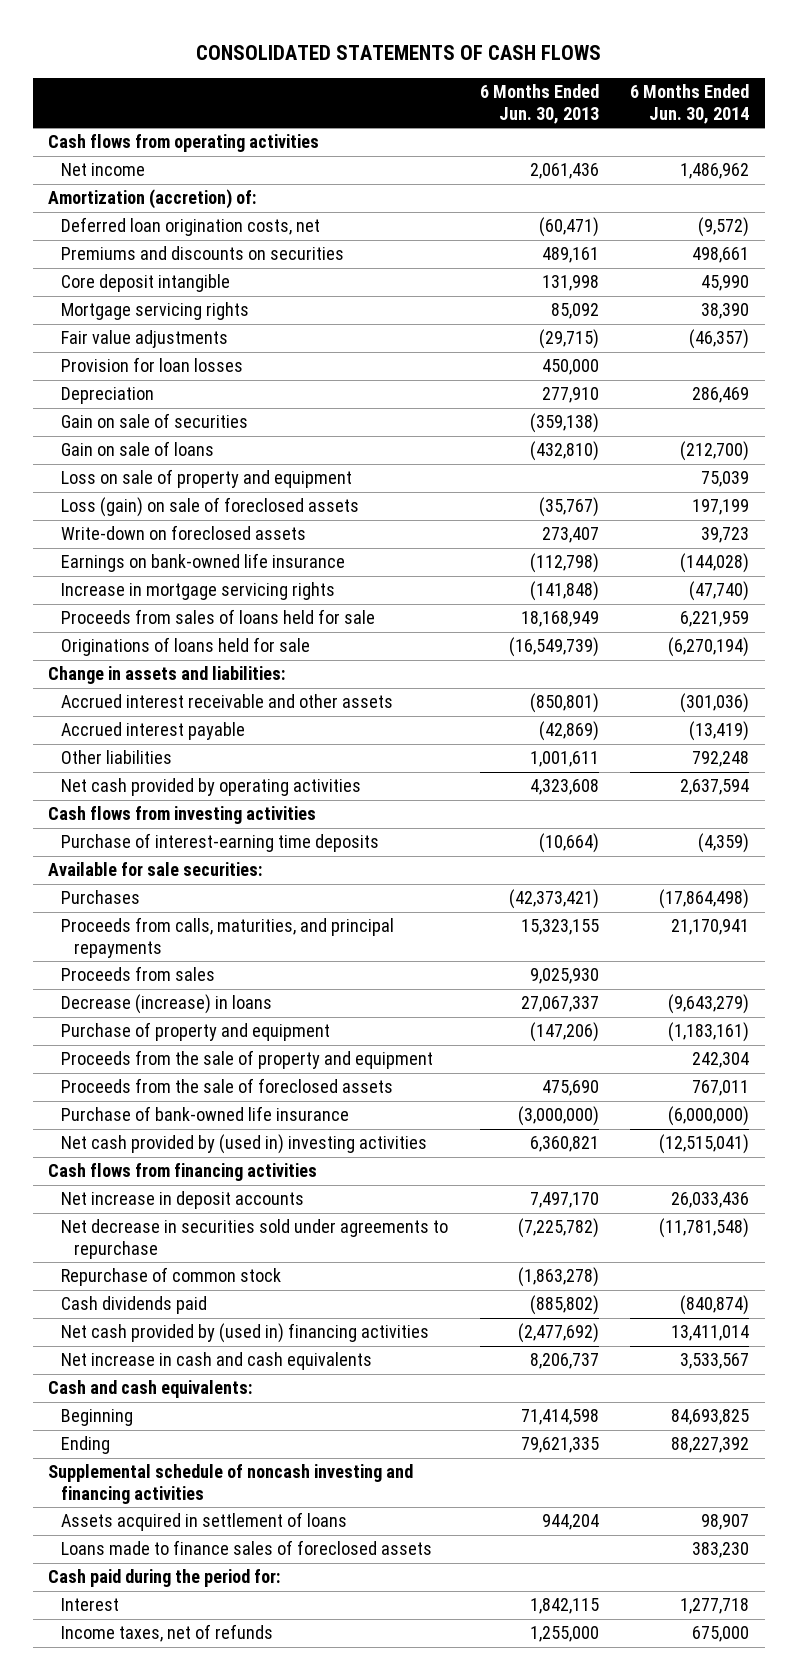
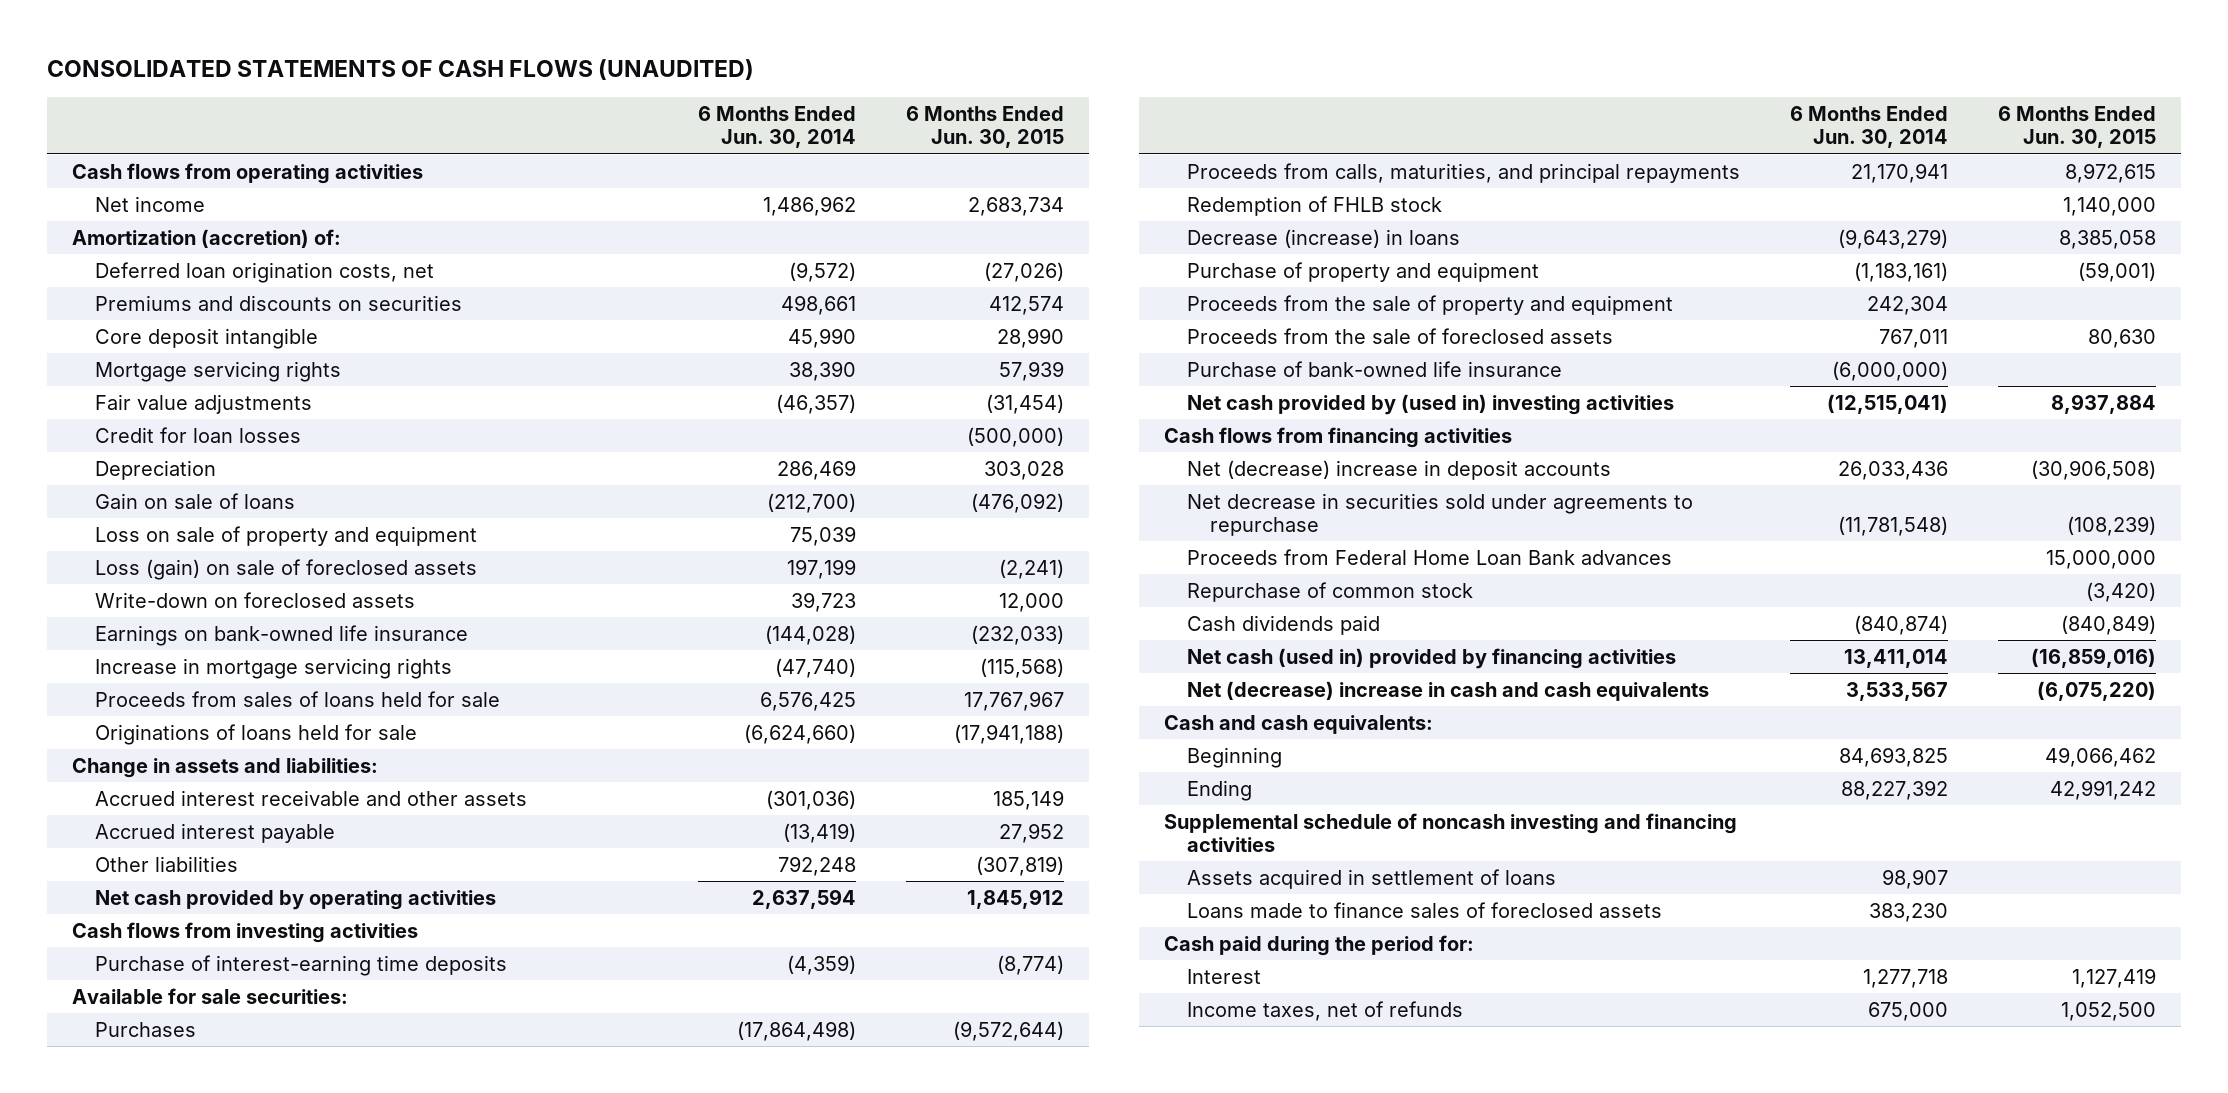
- CONSOLIDATED STATEMENTS OF CASH FLOWS
+ CONSOLIDATED STATEMENTS OF CASH FLOWS (UNAUDITED)
- | 6 Months Ended Jun. 30, 2013 | 6 Months Ended Jun. 30, 2014
+ | 6 Months Ended Jun. 30, 2014 | 6 Months Ended Jun. 30, 2015
- Provision for loan losses | 450,000 |
+ Credit for loan losses | | (500,000)
- Gain on sale of securities | (359,138) |
- Proceeds from sales of loans held for sale | 18,168,949 | 6,221,959
- Originations of loans held for sale | (16,549,739) | (6,270,194)
+ Proceeds from sales of loans held for sale | 6,576,425 | 17,767,967
+ Originations of loans held for sale | (6,624,660) | (17,941,188)
- Proceeds from sales | 9,025,930 |
+ Redemption of FHLB stock | | 1,140,000
- Net increase in deposit accounts | 7,497,170 | 26,033,436
+ Net (decrease) increase in deposit accounts | 26,033,436 | (30,906,508)
+ Proceeds from Federal Home Loan Bank advances | | 15,000,000
- Net cash provided by (used in) financing activities | (2,477,692) | 13,411,014
- Net increase in cash and cash equivalents | 8,206,737 | 3,533,567
+ Net cash (used in) provided by financing activities | 13,411,014 | (16,859,016)
+ Net (decrease) increase in cash and cash equivalents | 3,533,567 | (6,075,220)

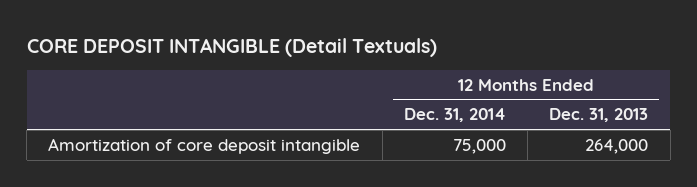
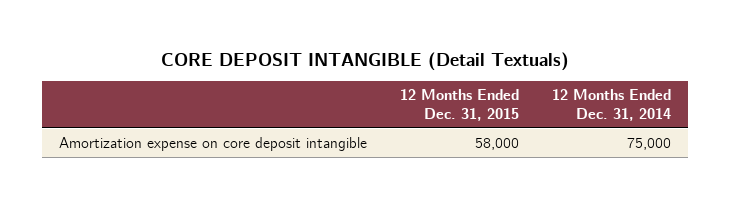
- | 12 Months Ended Dec. 31, 2014 | 12 Months Ended Dec. 31, 2013
+ | 12 Months Ended Dec. 31, 2015 | 12 Months Ended Dec. 31, 2014
- Amortization of core deposit intangible | 75,000 | 264,000
+ Amortization expense on core deposit intangible | 58,000 | 75,000

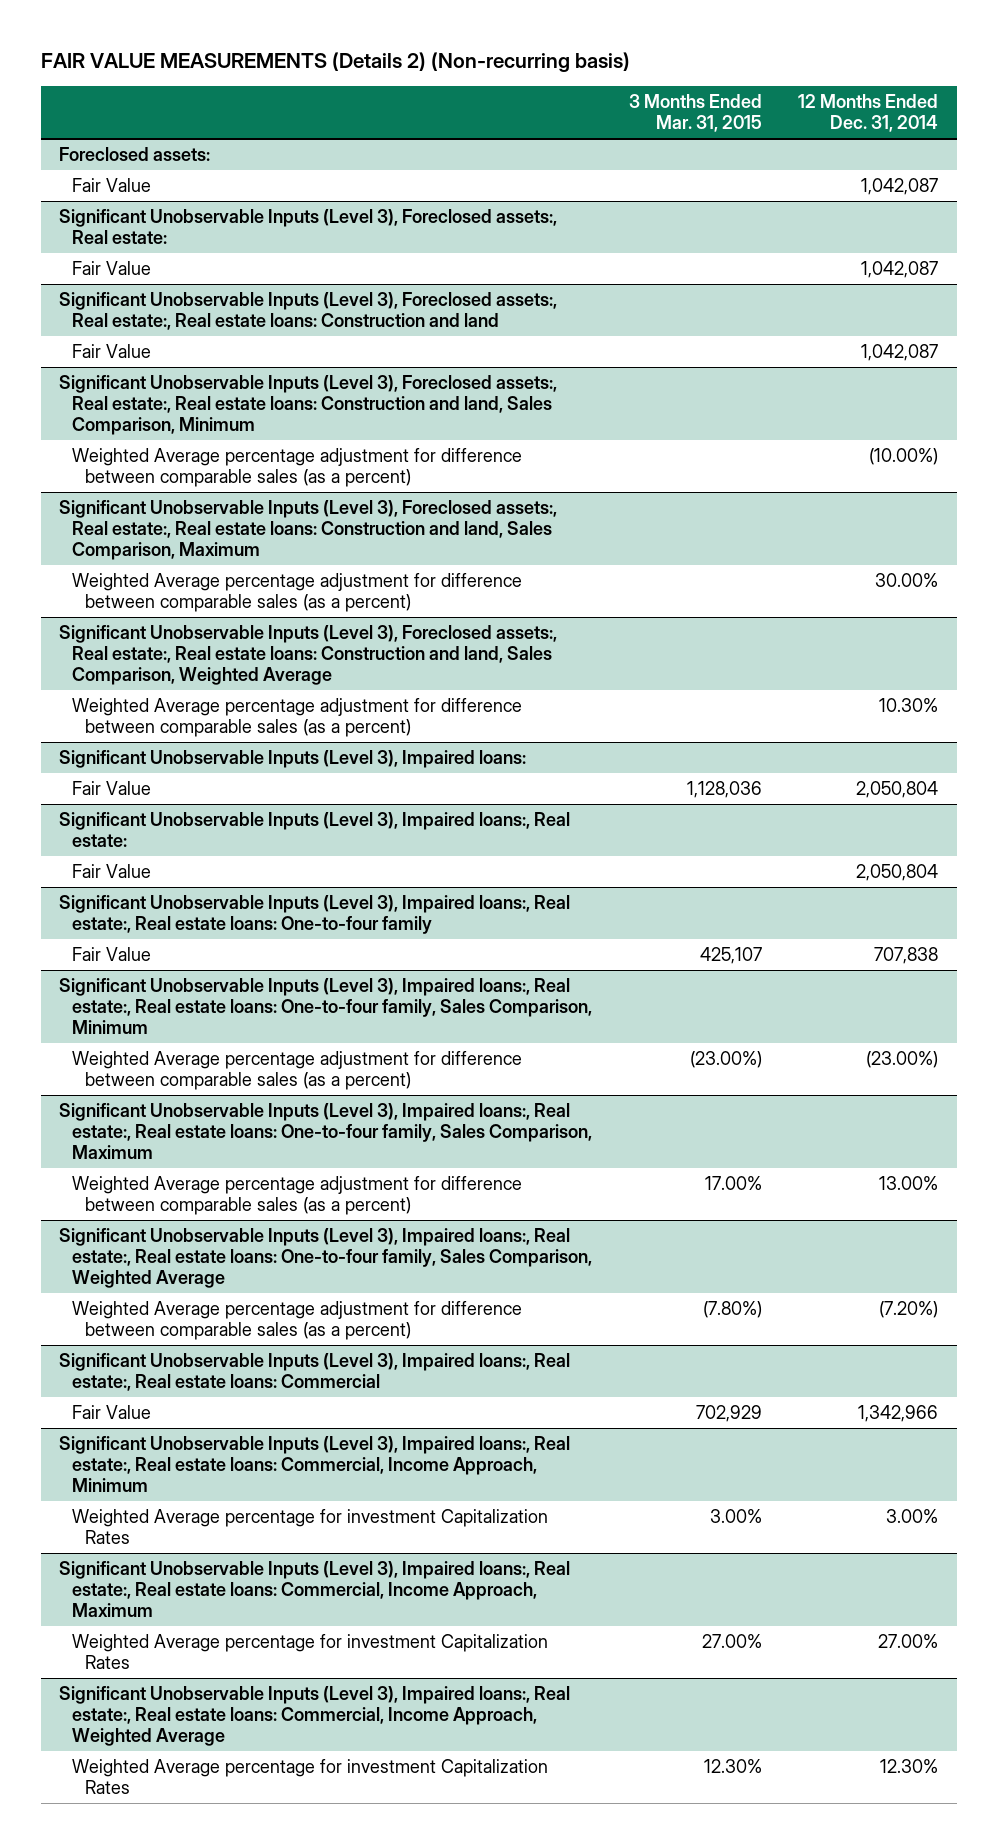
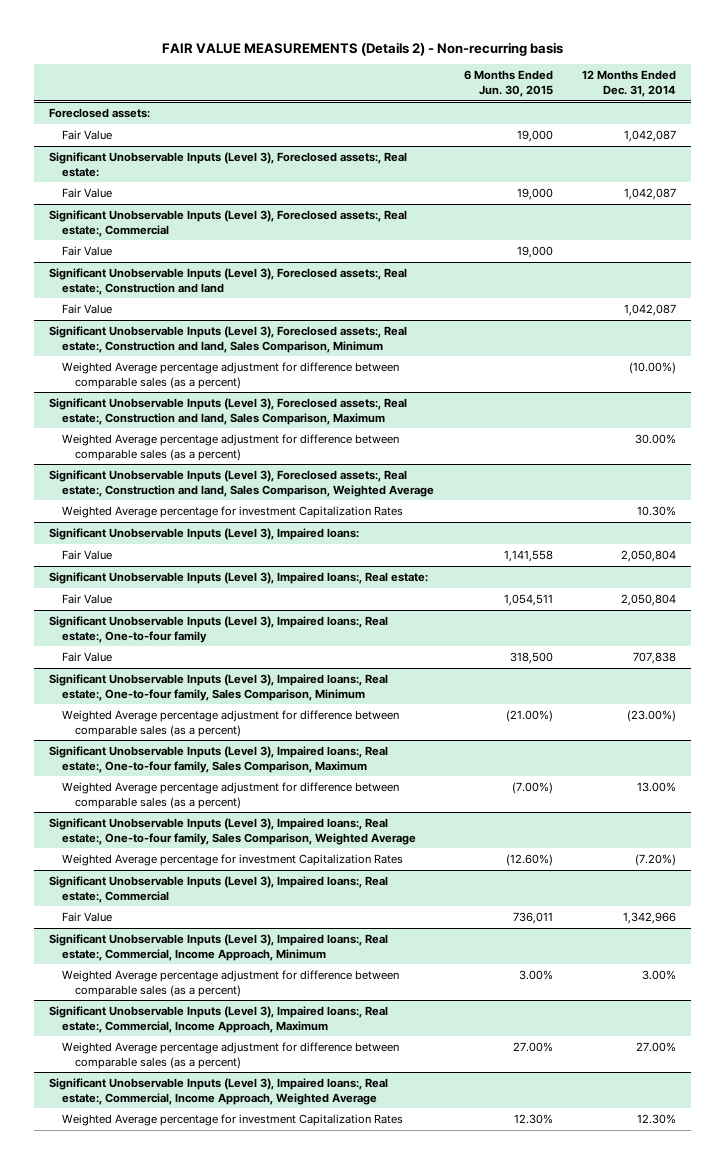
- FAIR VALUE MEASUREMENTS (Details 2) (Non-recurring basis)
+ FAIR VALUE MEASUREMENTS (Details 2) - Non-recurring basis
- | 3 Months Ended Mar. 31, 2015 | 12 Months Ended Dec. 31, 2014
+ | 6 Months Ended Jun. 30, 2015 | 12 Months Ended Dec. 31, 2014
- Significant Unobservable Inputs (Level 3), Foreclosed assets:, Real estate:, Real estate loans: Construction and land
+ Significant Unobservable Inputs (Level 3), Foreclosed assets:, Real estate:, Commercial
+ Fair Value | 19,000 |
+ Significant Unobservable Inputs (Level 3), Foreclosed assets:, Real estate:, Construction and land
- Significant Unobservable Inputs (Level 3), Foreclosed assets:, Real estate:, Real estate loans: Construction and land, Sales Comparison, Minimum
+ Significant Unobservable Inputs (Level 3), Foreclosed assets:, Real estate:, Construction and land, Sales Comparison, Minimum
- Significant Unobservable Inputs (Level 3), Foreclosed assets:, Real estate:, Real estate loans: Construction and land, Sales Comparison, Maximum
+ Significant Unobservable Inputs (Level 3), Foreclosed assets:, Real estate:, Construction and land, Sales Comparison, Maximum
- Significant Unobservable Inputs (Level 3), Foreclosed assets:, Real estate:, Real estate loans: Construction and land, Sales Comparison, Weighted Average
- Weighted Average percentage adjustment for difference between comparable sales (as a percent) | | 10.30%
+ Significant Unobservable Inputs (Level 3), Foreclosed assets:, Real estate:, Construction and land, Sales Comparison, Weighted Average
+ Weighted Average percentage for investment Capitalization Rates | | 10.30%
- Significant Unobservable Inputs (Level 3), Impaired loans:, Real estate:, Real estate loans: One-to-four family
+ Significant Unobservable Inputs (Level 3), Impaired loans:, Real estate:, One-to-four family
- Significant Unobservable Inputs (Level 3), Impaired loans:, Real estate:, Real estate loans: One-to-four family, Sales Comparison, Minimum
+ Significant Unobservable Inputs (Level 3), Impaired loans:, Real estate:, One-to-four family, Sales Comparison, Minimum
- Significant Unobservable Inputs (Level 3), Impaired loans:, Real estate:, Real estate loans: One-to-four family, Sales Comparison, Maximum
+ Significant Unobservable Inputs (Level 3), Impaired loans:, Real estate:, One-to-four family, Sales Comparison, Maximum
- Significant Unobservable Inputs (Level 3), Impaired loans:, Real estate:, Real estate loans: One-to-four family, Sales Comparison, Weighted Average
- Weighted Average percentage adjustment for difference between comparable sales (as a percent) | (7.80%) | (7.20%)
- Significant Unobservable Inputs (Level 3), Impaired loans:, Real estate:, Real estate loans: Commercial
+ Significant Unobservable Inputs (Level 3), Impaired loans:, Real estate:, One-to-four family, Sales Comparison, Weighted Average
+ Weighted Average percentage for investment Capitalization Rates | (12.60%) | (7.20%)
+ Significant Unobservable Inputs (Level 3), Impaired loans:, Real estate:, Commercial
- Significant Unobservable Inputs (Level 3), Impaired loans:, Real estate:, Real estate loans: Commercial, Income Approach, Minimum
- Weighted Average percentage for investment Capitalization Rates | 3.00% | 3.00%
- Significant Unobservable Inputs (Level 3), Impaired loans:, Real estate:, Real estate loans: Commercial, Income Approach, Maximum
- Weighted Average percentage for investment Capitalization Rates | 27.00% | 27.00%
- Significant Unobservable Inputs (Level 3), Impaired loans:, Real estate:, Real estate loans: Commercial, Income Approach, Weighted Average
+ Significant Unobservable Inputs (Level 3), Impaired loans:, Real estate:, Commercial, Income Approach, Minimum
+ Weighted Average percentage adjustment for difference between comparable sales (as a percent) | 3.00% | 3.00%
+ Significant Unobservable Inputs (Level 3), Impaired loans:, Real estate:, Commercial, Income Approach, Maximum
+ Weighted Average percentage adjustment for difference between comparable sales (as a percent) | 27.00% | 27.00%
+ Significant Unobservable Inputs (Level 3), Impaired loans:, Real estate:, Commercial, Income Approach, Weighted Average

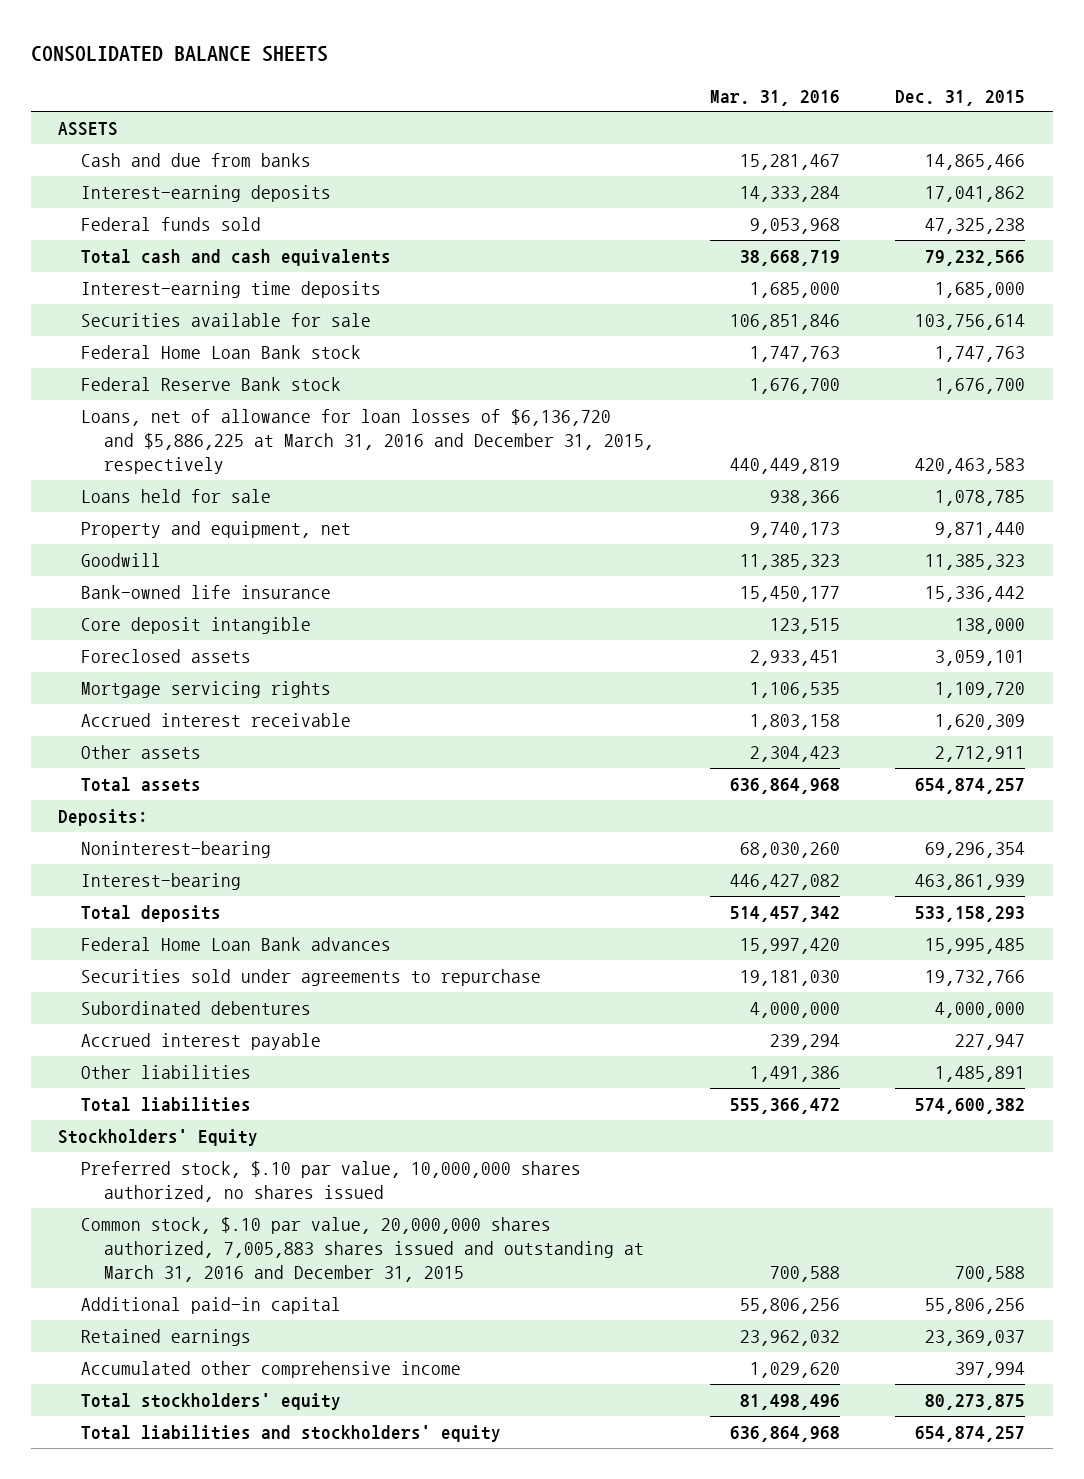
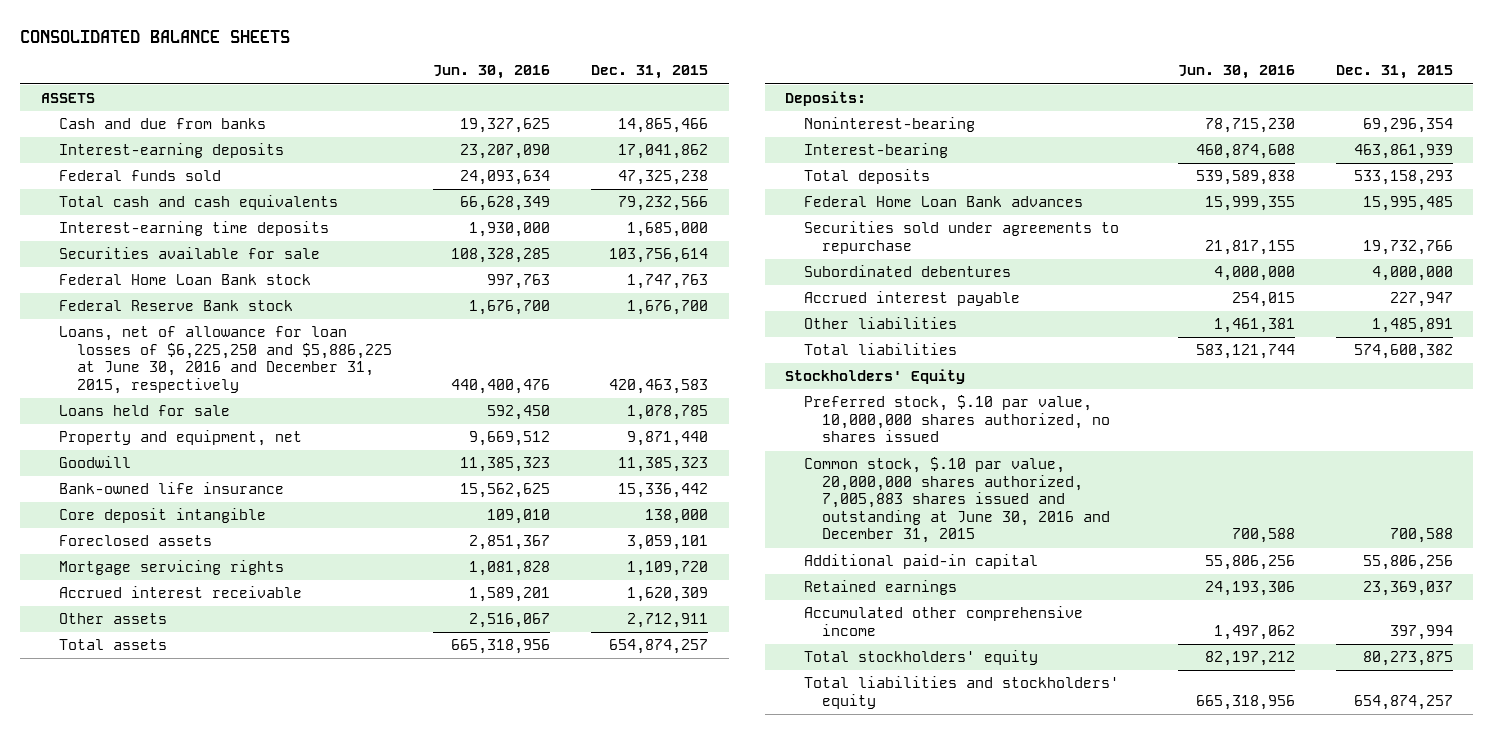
- | Mar. 31, 2016 | Dec. 31, 2015
+ | Jun. 30, 2016 | Dec. 31, 2015
- Loans, net of allowance for loan losses of $6,136,720 and $5,886,225 at March 31, 2016 and December 31, 2015, respectively | 440,449,819 | 420,463,583
+ Loans, net of allowance for loan losses of $6,225,250 and $5,886,225 at June 30, 2016 and December 31, 2015, respectively | 440,400,476 | 420,463,583
- Common stock, $.10 par value, 20,000,000 shares authorized, 7,005,883 shares issued and outstanding at March 31, 2016 and December 31, 2015 | 700,588 | 700,588
+ Common stock, $.10 par value, 20,000,000 shares authorized, 7,005,883 shares issued and outstanding at June 30, 2016 and December 31, 2015 | 700,588 | 700,588

